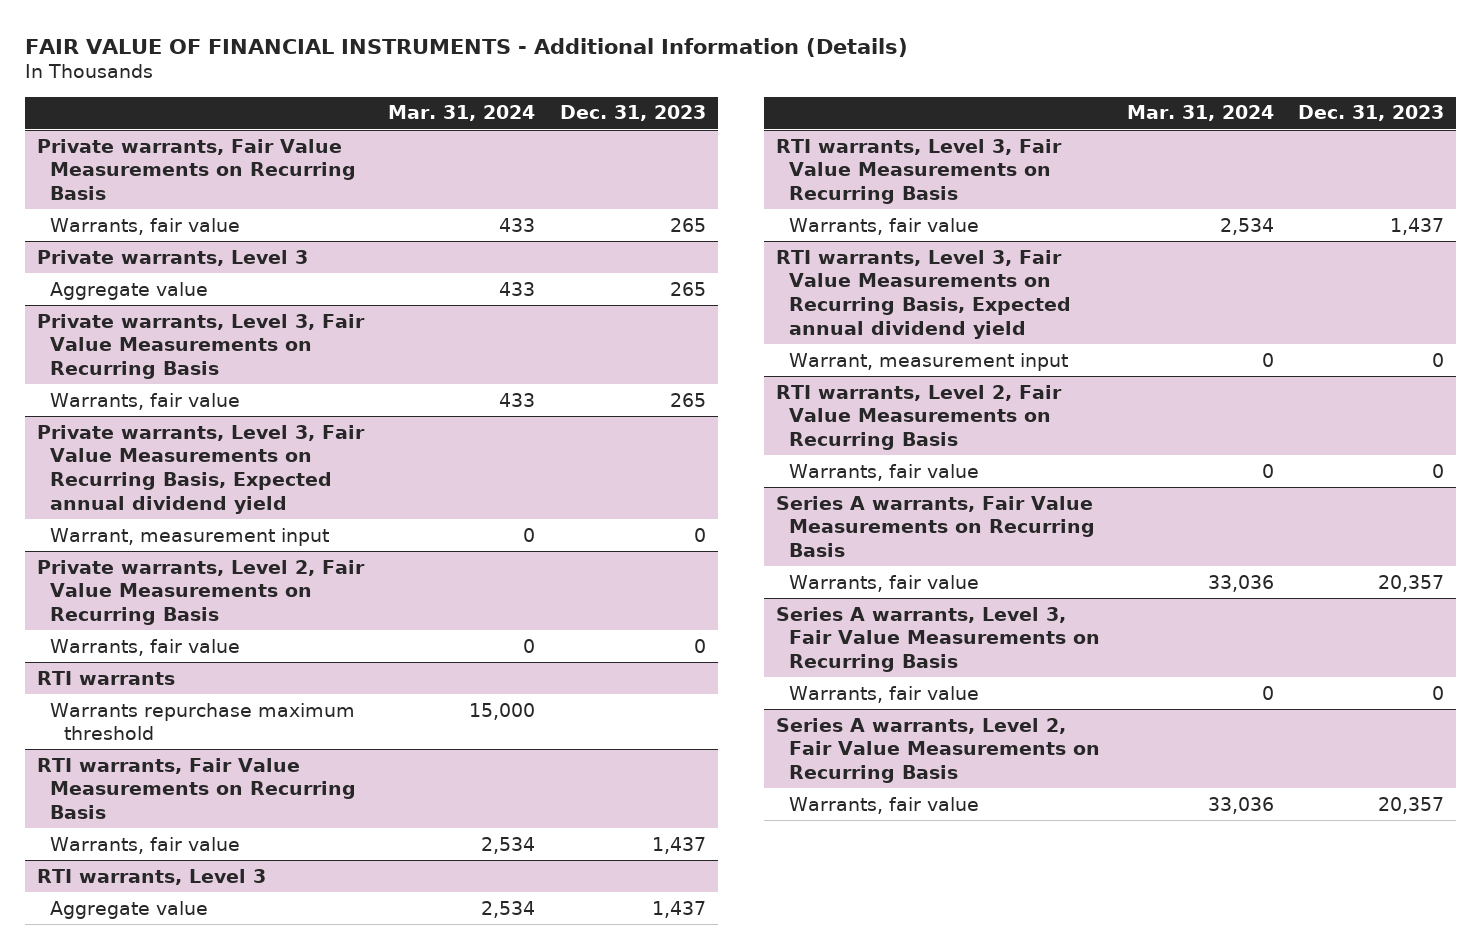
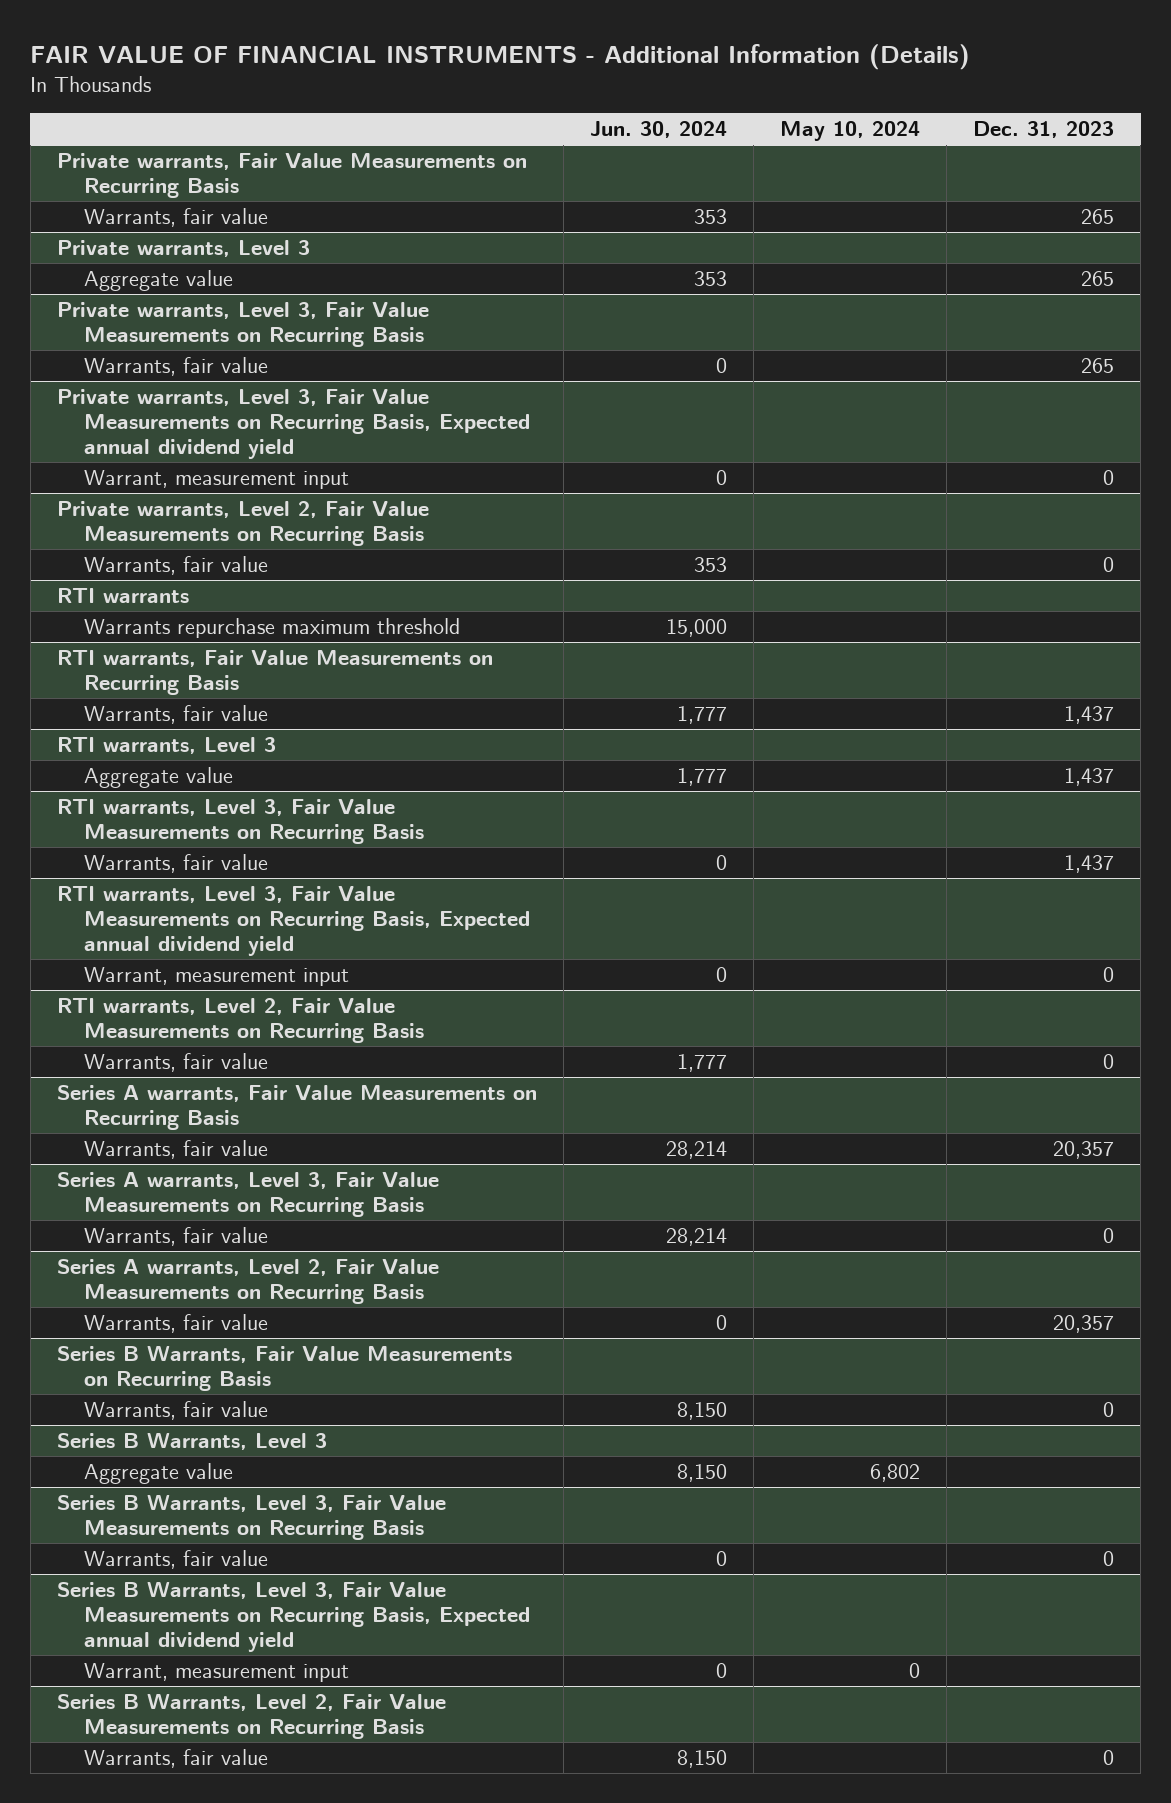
- | Mar. 31, 2024 | Dec. 31, 2023
+ | Jun. 30, 2024 | May 10, 2024 | Dec. 31, 2023
+ Series B Warrants, Fair Value Measurements on Recurring Basis
+ Warrants, fair value | 8,150 | | 0
+ Series B Warrants, Level 3
+ Aggregate value | 8,150 | 6,802 |
+ Series B Warrants, Level 3, Fair Value Measurements on Recurring Basis
+ Warrants, fair value | 0 | | 0
+ Series B Warrants, Level 3, Fair Value Measurements on Recurring Basis, Expected annual dividend yield
+ Warrant, measurement input | 0 | 0 |
+ Series B Warrants, Level 2, Fair Value Measurements on Recurring Basis
+ Warrants, fair value | 8,150 | | 0

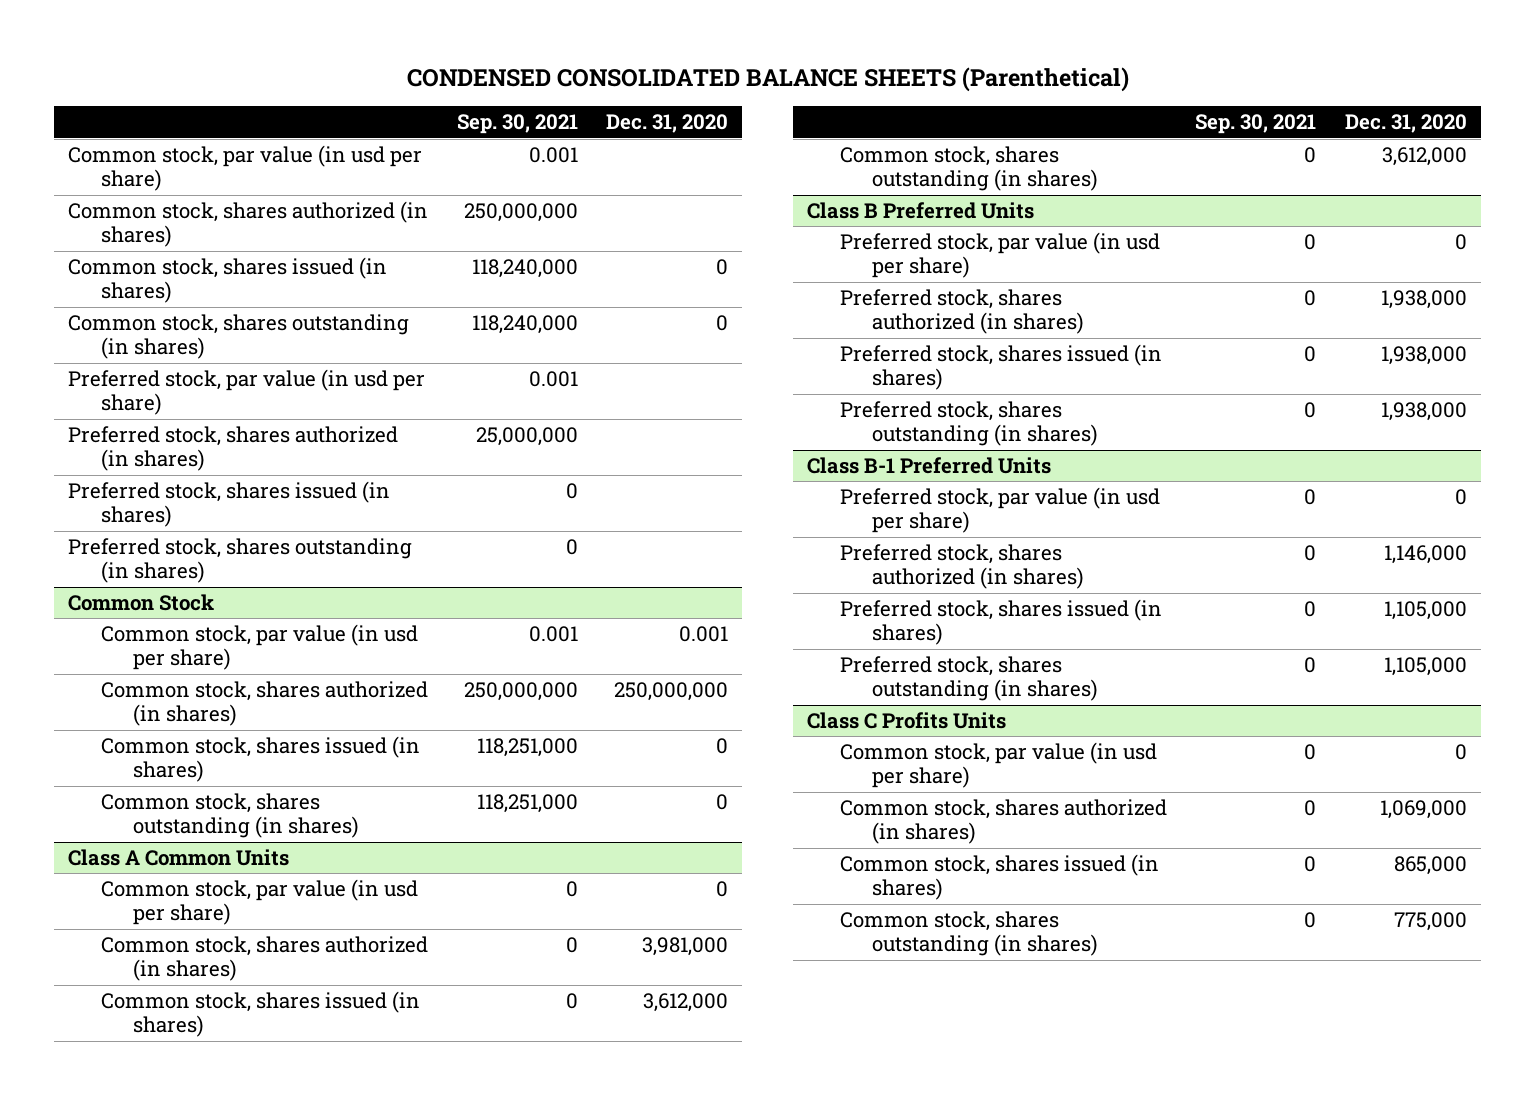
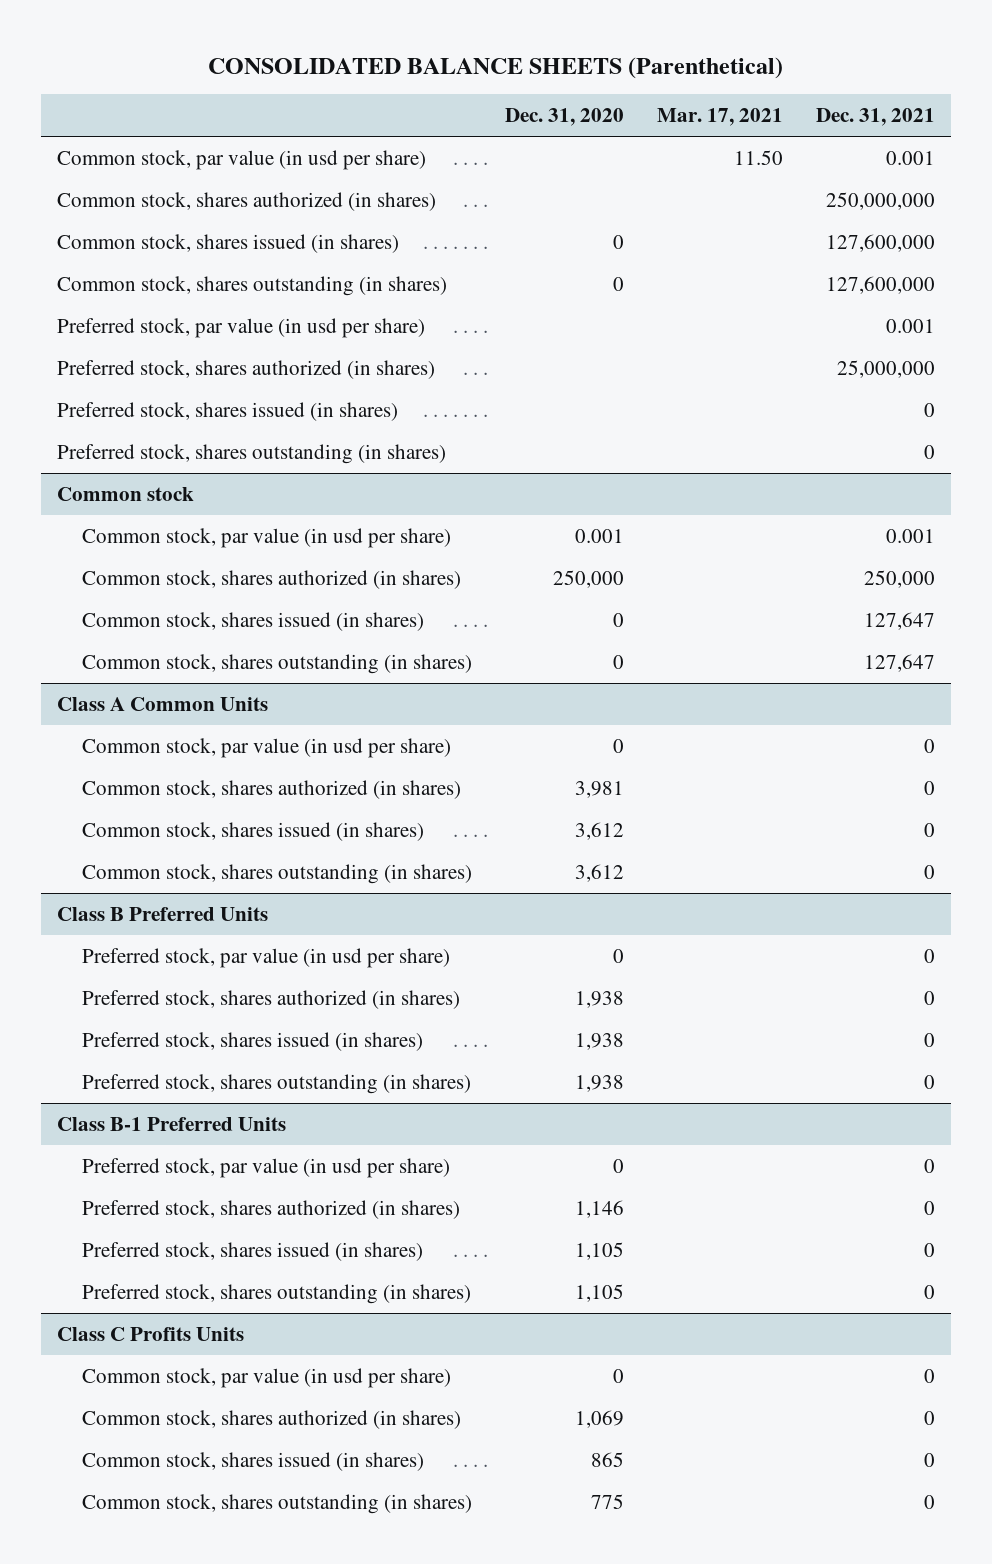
- CONDENSED CONSOLIDATED BALANCE SHEETS (Parenthetical)
+ CONSOLIDATED BALANCE SHEETS (Parenthetical)
- | Sep. 30, 2021 | Dec. 31, 2020
+ | Dec. 31, 2020 | Mar. 17, 2021 | Dec. 31, 2021
- Common Stock
+ Common stock
- Common stock, shares authorized (in shares) | 250,000,000 | 250,000,000
+ Common stock, shares authorized (in shares) | 250,000 | | 250,000
@ Class A Common Units
- Common stock, shares authorized (in shares) | 0 | 3,981,000
- Common stock, shares issued (in shares) | 0 | 3,612,000
- Common stock, shares outstanding (in shares) | 0 | 3,612,000
+ Common stock, shares authorized (in shares) | 3,981 | | 0
+ Common stock, shares issued (in shares) | 3,612 | | 0
+ Common stock, shares outstanding (in shares) | 3,612 | | 0
@ Class B Preferred Units
- Preferred stock, shares authorized (in shares) | 0 | 1,938,000
- Preferred stock, shares issued (in shares) | 0 | 1,938,000
- Preferred stock, shares outstanding (in shares) | 0 | 1,938,000
+ Preferred stock, shares authorized (in shares) | 1,938 | | 0
+ Preferred stock, shares issued (in shares) | 1,938 | | 0
+ Preferred stock, shares outstanding (in shares) | 1,938 | | 0
@ Class B-1 Preferred Units
- Preferred stock, shares authorized (in shares) | 0 | 1,146,000
- Preferred stock, shares issued (in shares) | 0 | 1,105,000
- Preferred stock, shares outstanding (in shares) | 0 | 1,105,000
+ Preferred stock, shares authorized (in shares) | 1,146 | | 0
+ Preferred stock, shares issued (in shares) | 1,105 | | 0
+ Preferred stock, shares outstanding (in shares) | 1,105 | | 0
@ Class C Profits Units
- Common stock, shares authorized (in shares) | 0 | 1,069,000
- Common stock, shares issued (in shares) | 0 | 865,000
- Common stock, shares outstanding (in shares) | 0 | 775,000
+ Common stock, shares authorized (in shares) | 1,069 | | 0
+ Common stock, shares issued (in shares) | 865 | | 0
+ Common stock, shares outstanding (in shares) | 775 | | 0

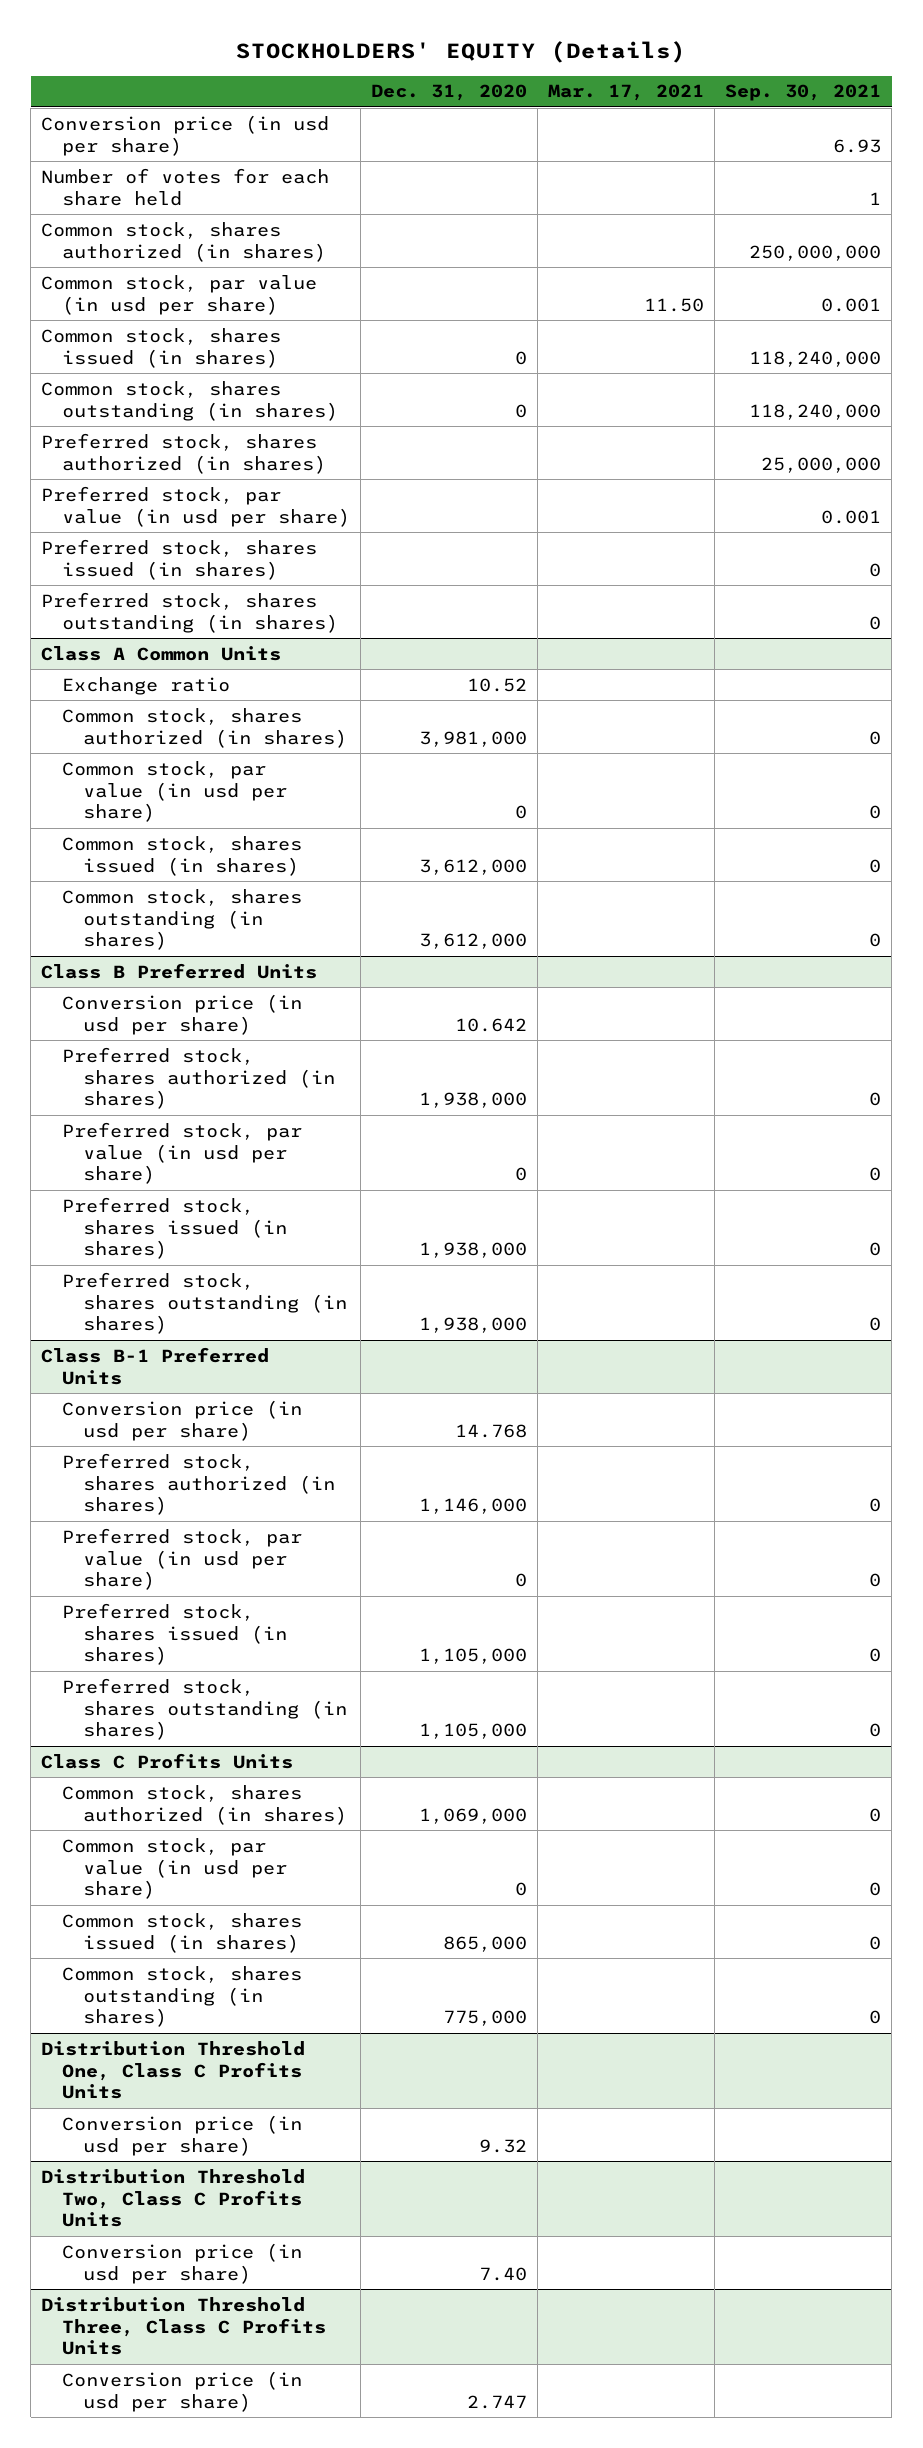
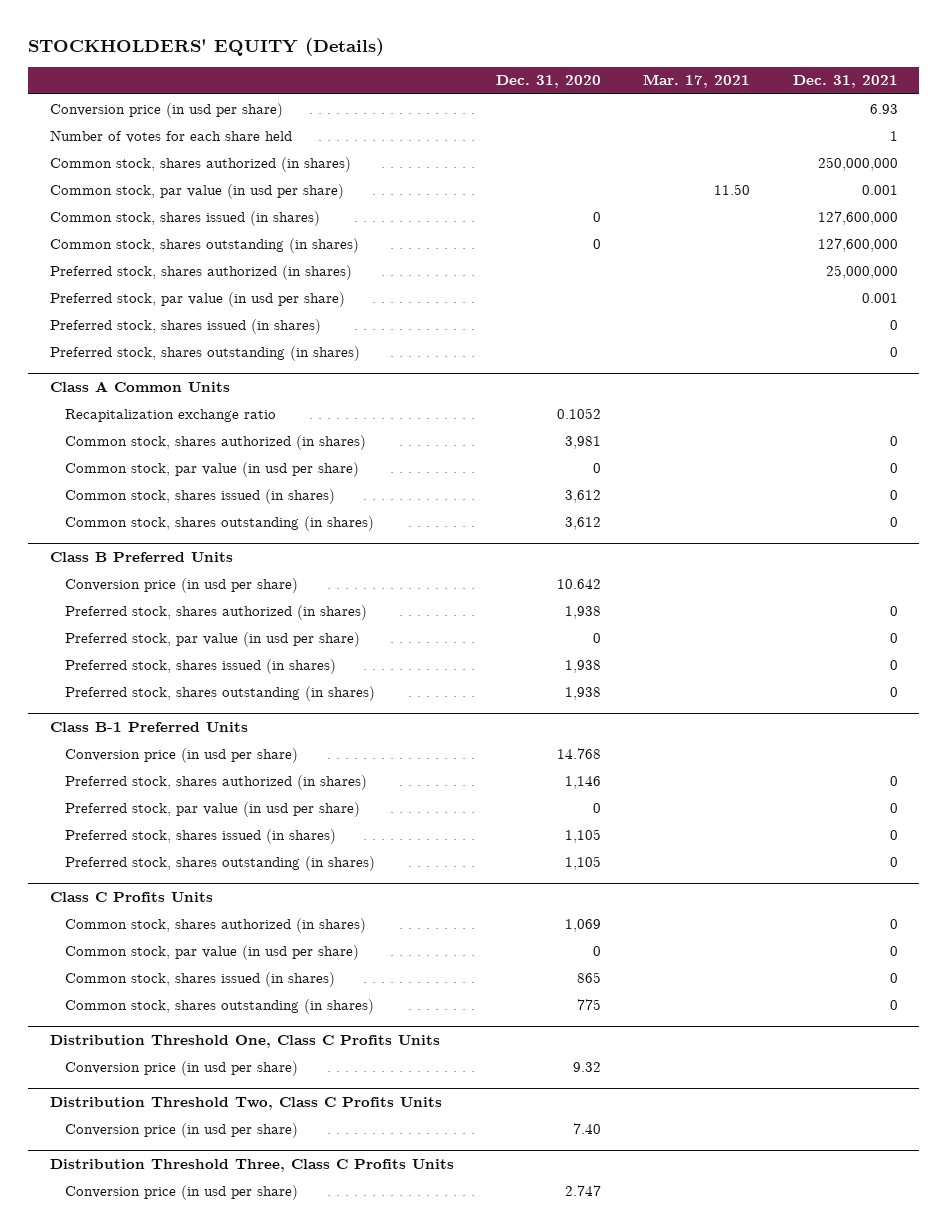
- | Dec. 31, 2020 | Mar. 17, 2021 | Sep. 30, 2021
+ | Dec. 31, 2020 | Mar. 17, 2021 | Dec. 31, 2021
@ Class A Common Units
- Exchange ratio | 10.52 | |
- Common stock, shares authorized (in shares) | 3,981,000 | | 0
+ Recapitalization exchange ratio | 0.1052 | |
+ Common stock, shares authorized (in shares) | 3,981 | | 0
- Common stock, shares issued (in shares) | 3,612,000 | | 0
- Common stock, shares outstanding (in shares) | 3,612,000 | | 0
+ Common stock, shares issued (in shares) | 3,612 | | 0
+ Common stock, shares outstanding (in shares) | 3,612 | | 0
@ Class B Preferred Units
- Preferred stock, shares authorized (in shares) | 1,938,000 | | 0
+ Preferred stock, shares authorized (in shares) | 1,938 | | 0
- Preferred stock, shares issued (in shares) | 1,938,000 | | 0
- Preferred stock, shares outstanding (in shares) | 1,938,000 | | 0
+ Preferred stock, shares issued (in shares) | 1,938 | | 0
+ Preferred stock, shares outstanding (in shares) | 1,938 | | 0
@ Class B-1 Preferred Units
- Preferred stock, shares authorized (in shares) | 1,146,000 | | 0
+ Preferred stock, shares authorized (in shares) | 1,146 | | 0
- Preferred stock, shares issued (in shares) | 1,105,000 | | 0
- Preferred stock, shares outstanding (in shares) | 1,105,000 | | 0
+ Preferred stock, shares issued (in shares) | 1,105 | | 0
+ Preferred stock, shares outstanding (in shares) | 1,105 | | 0
@ Class C Profits Units
- Common stock, shares authorized (in shares) | 1,069,000 | | 0
+ Common stock, shares authorized (in shares) | 1,069 | | 0
- Common stock, shares issued (in shares) | 865,000 | | 0
- Common stock, shares outstanding (in shares) | 775,000 | | 0
+ Common stock, shares issued (in shares) | 865 | | 0
+ Common stock, shares outstanding (in shares) | 775 | | 0

